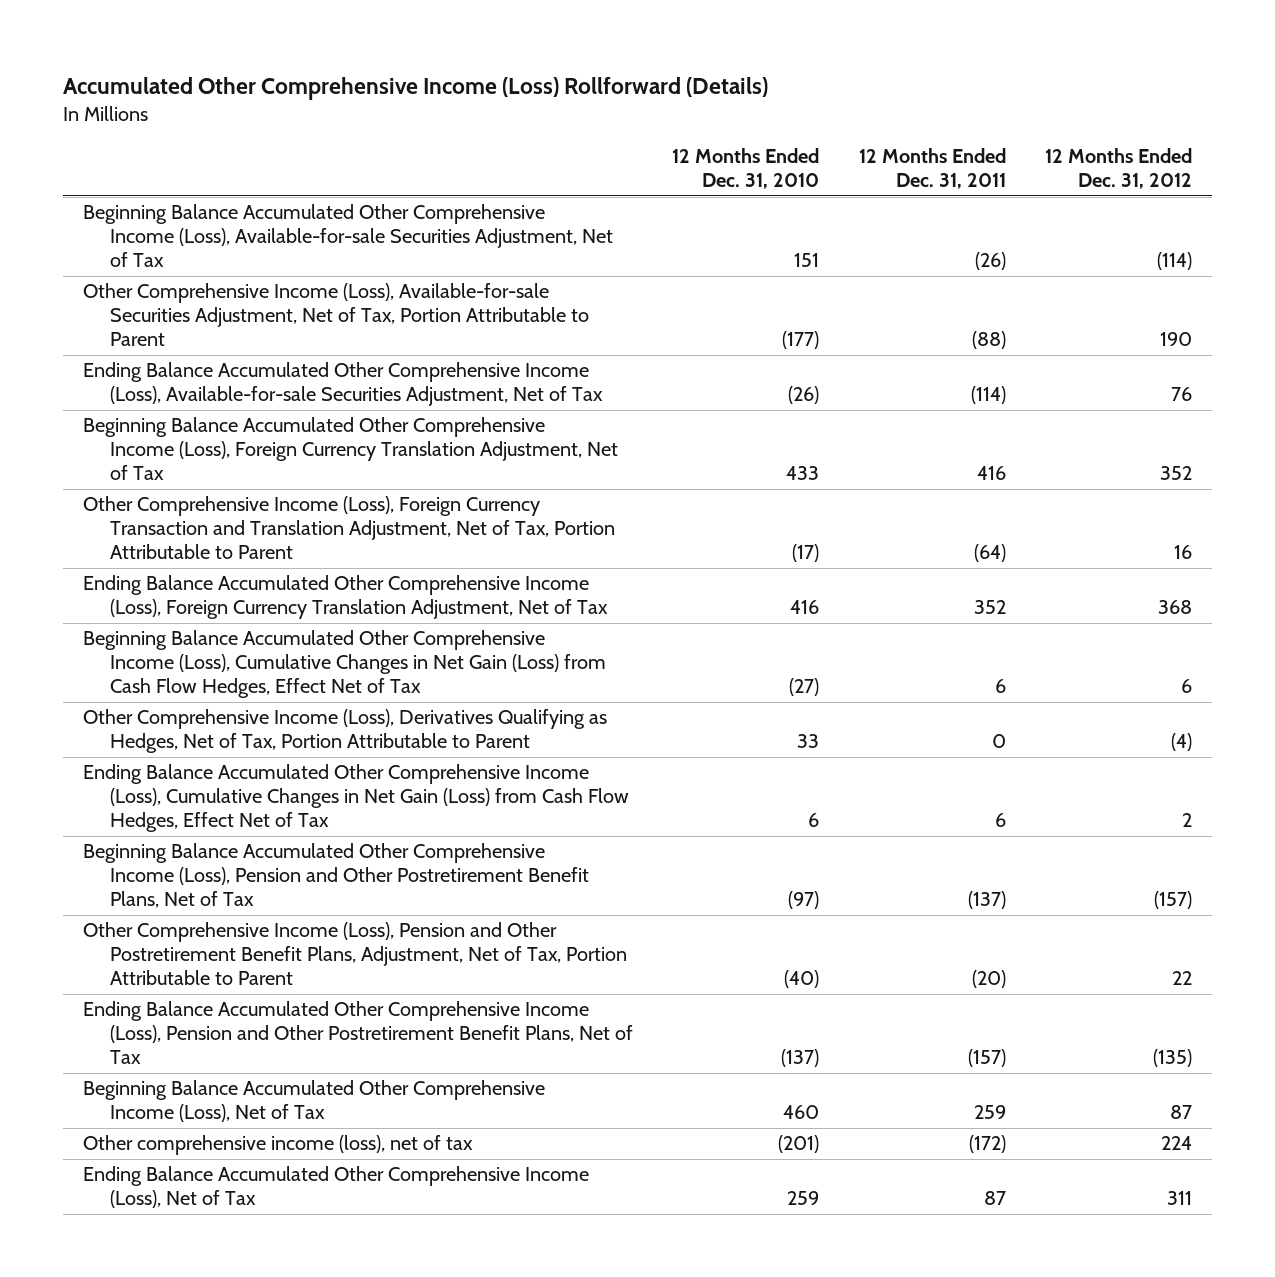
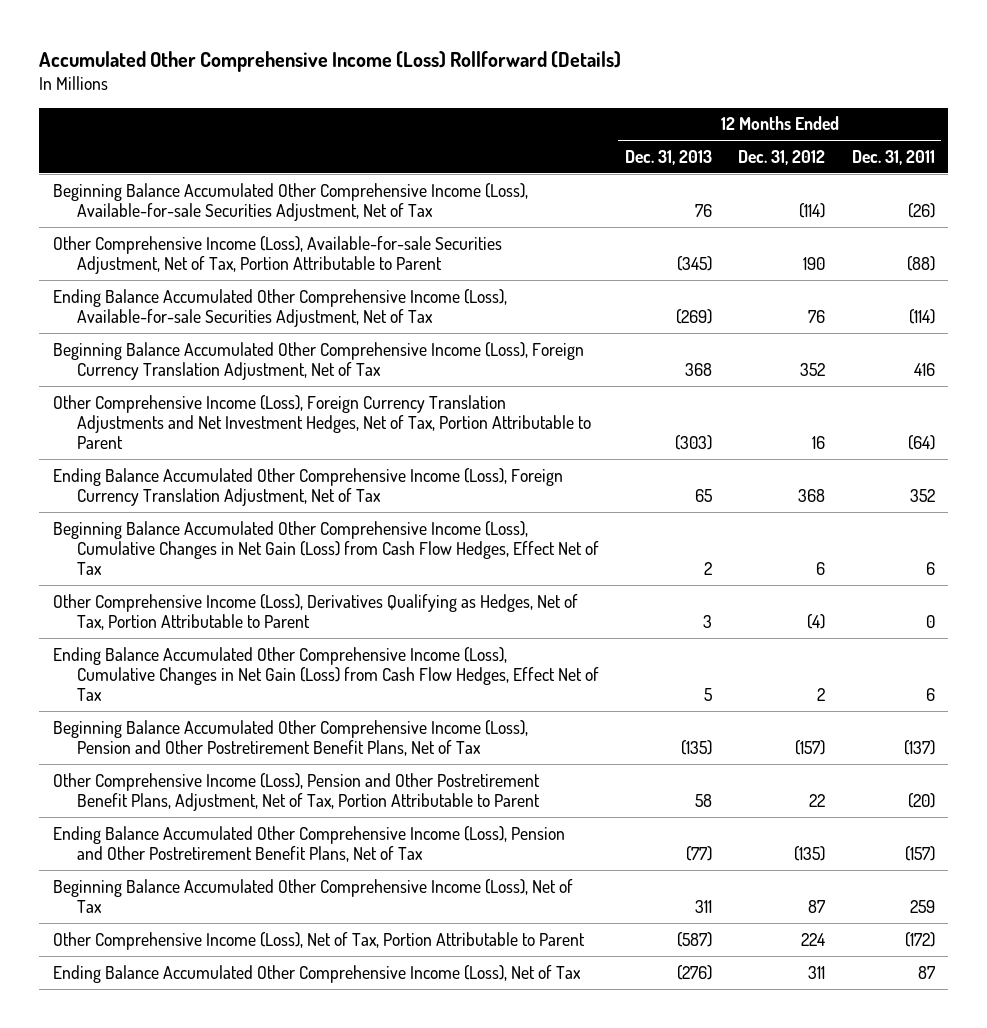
- | 12 Months Ended Dec. 31, 2010 | 12 Months Ended Dec. 31, 2011 | 12 Months Ended Dec. 31, 2012
+ | 12 Months Ended Dec. 31, 2013 | 12 Months Ended Dec. 31, 2012 | 12 Months Ended Dec. 31, 2011
- Other Comprehensive Income (Loss), Foreign Currency Transaction and Translation Adjustment, Net of Tax, Portion Attributable to Parent | (17) | (64) | 16
+ Other Comprehensive Income (Loss), Foreign Currency Translation Adjustments and Net Investment Hedges, Net of Tax, Portion Attributable to Parent | (303) | 16 | (64)
- Other comprehensive income (loss), net of tax | (201) | (172) | 224
+ Other Comprehensive Income (Loss), Net of Tax, Portion Attributable to Parent | (587) | 224 | (172)

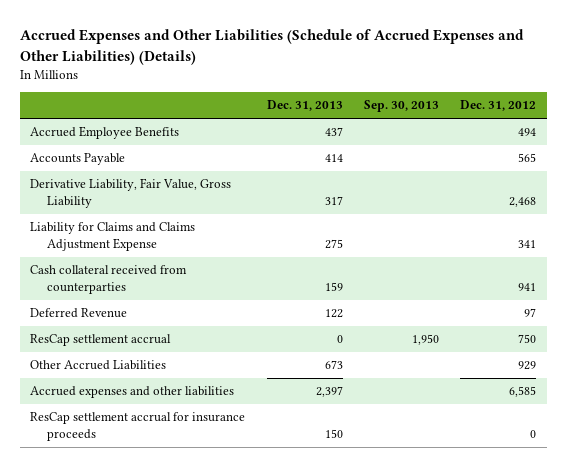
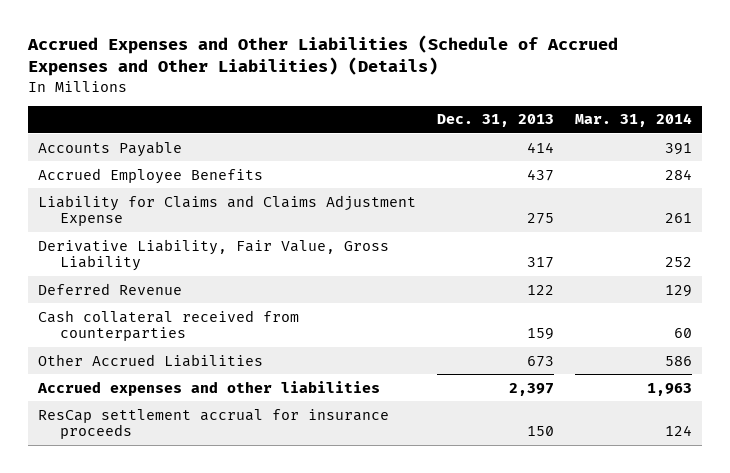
- | Dec. 31, 2013 | Sep. 30, 2013 | Dec. 31, 2012
+ | Dec. 31, 2013 | Mar. 31, 2014
moved down: Accrued Employee Benefits | 437 | 284
moved down: Derivative Liability, Fair Value, Gross Liability | 317 | 252
- ResCap settlement accrual | 0 | 1,950 | 750
moved down: Cash collateral received from counterparties | 159 | 60

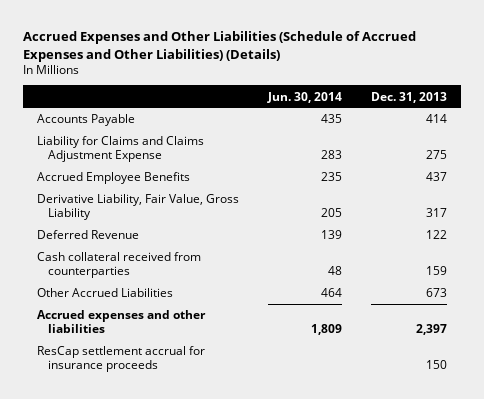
- | Dec. 31, 2013 | Mar. 31, 2014
+ | Jun. 30, 2014 | Dec. 31, 2013
moved down: Accrued Employee Benefits | 235 | 437

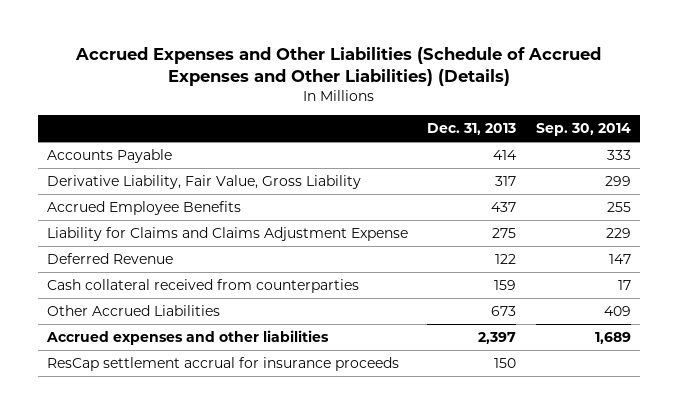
- | Jun. 30, 2014 | Dec. 31, 2013
+ | Dec. 31, 2013 | Sep. 30, 2014
moved down: Accrued Employee Benefits | 437 | 255
moved down: Liability for Claims and Claims Adjustment Expense | 275 | 229

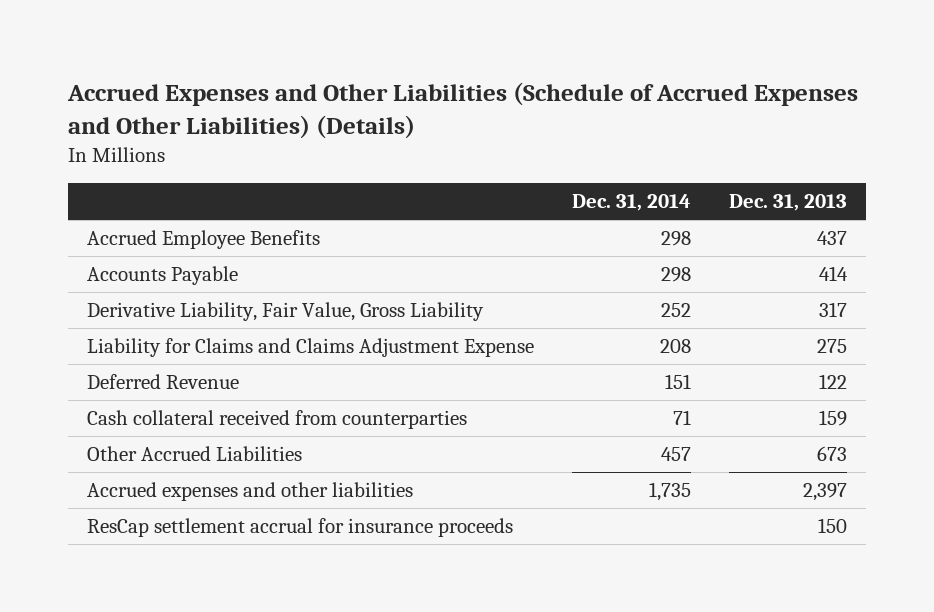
- | Dec. 31, 2013 | Sep. 30, 2014
+ | Dec. 31, 2014 | Dec. 31, 2013
moved up: Accrued Employee Benefits | 298 | 437

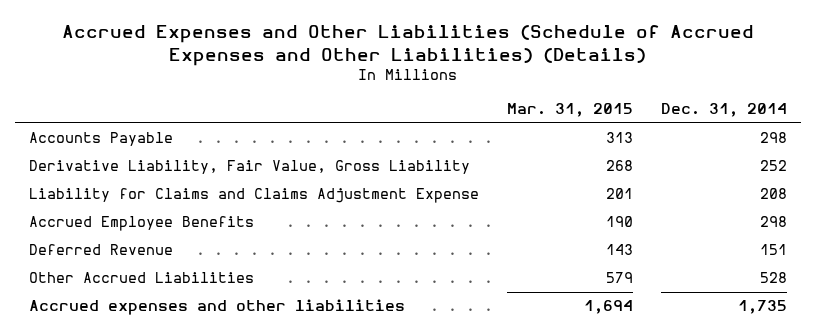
- | Dec. 31, 2014 | Dec. 31, 2013
+ | Mar. 31, 2015 | Dec. 31, 2014
moved down: Accrued Employee Benefits | 190 | 298
- Cash collateral received from counterparties | 71 | 159
- Other Accrued Liabilities | 457 | 673
+ Other Accrued Liabilities | 579 | 528
- ResCap settlement accrual for insurance proceeds | | 150

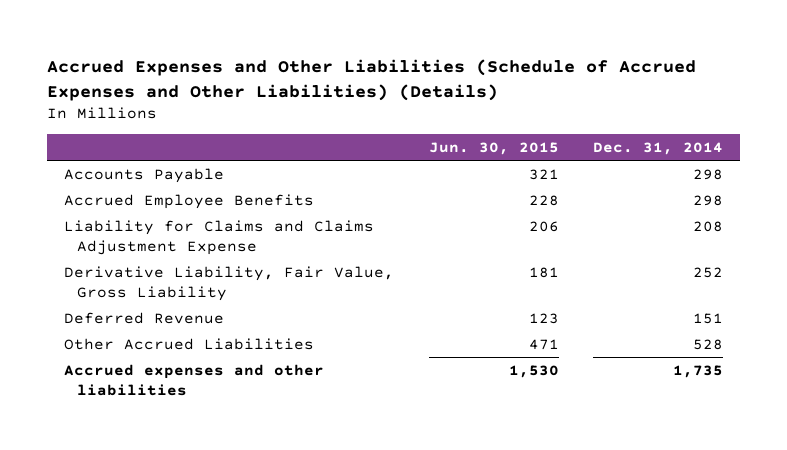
- | Mar. 31, 2015 | Dec. 31, 2014
+ | Jun. 30, 2015 | Dec. 31, 2014
moved down: Liability for Claims and Claims Adjustment Expense | 206 | 208
moved down: Derivative Liability, Fair Value, Gross Liability | 181 | 252

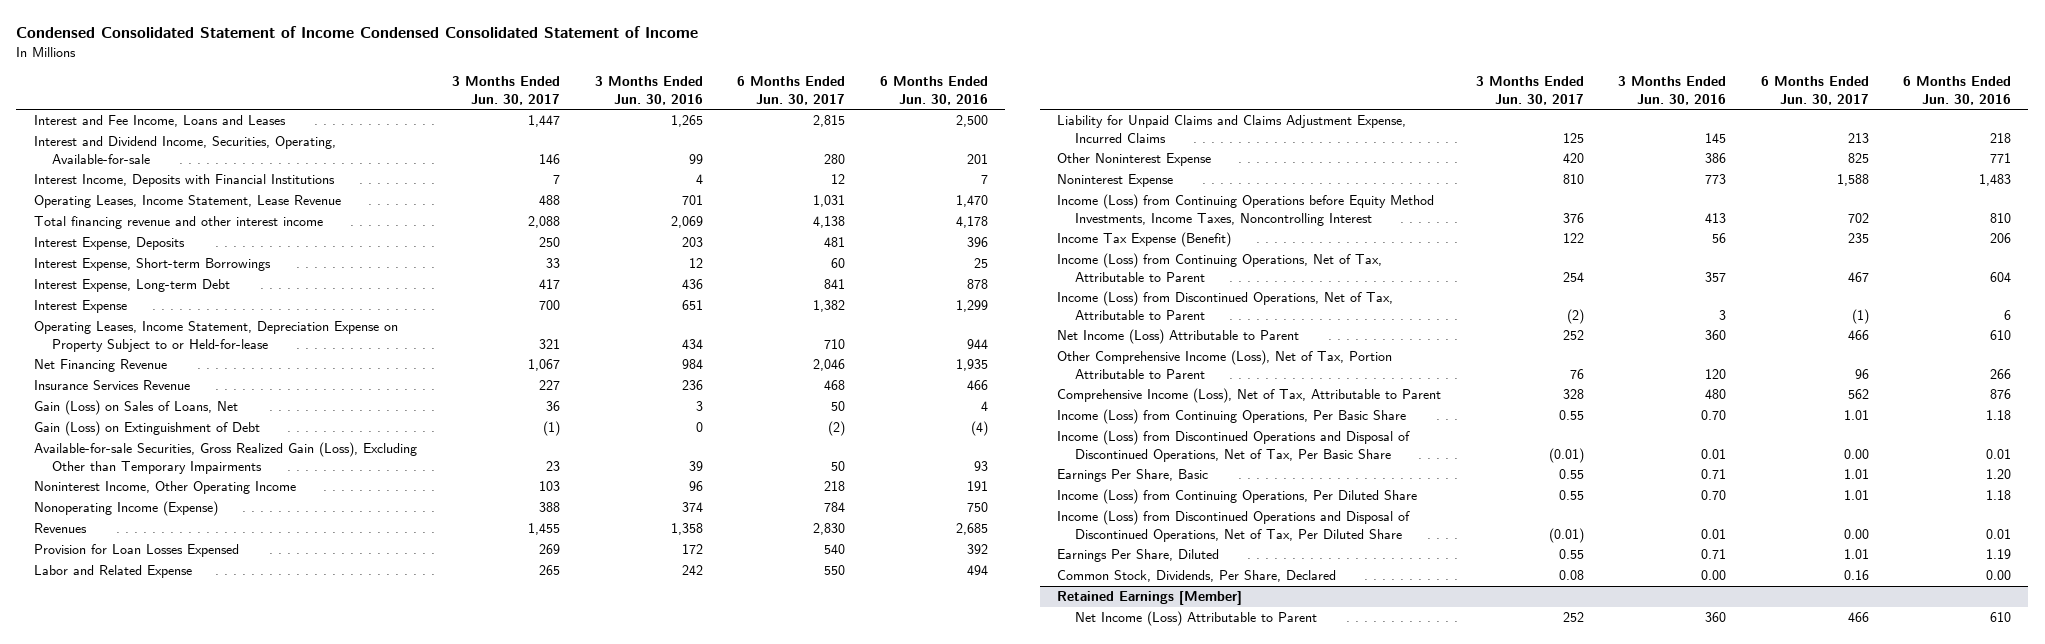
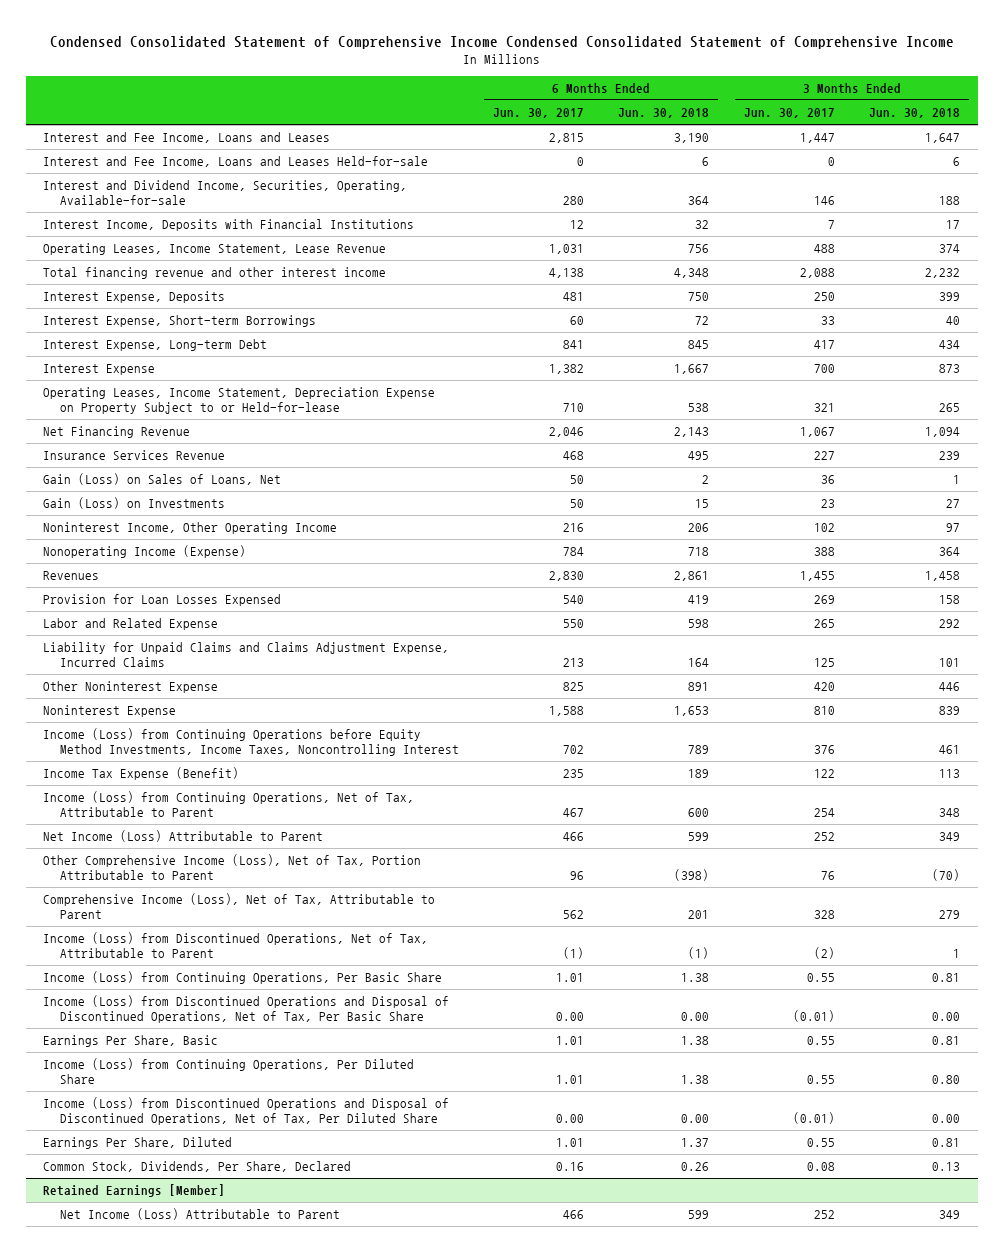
- Condensed Consolidated Statement of Income Condensed Consolidated Statement of Income
+ Condensed Consolidated Statement of Comprehensive Income Condensed Consolidated Statement of Comprehensive Income
- | 3 Months Ended Jun. 30, 2017 | 3 Months Ended Jun. 30, 2016 | 6 Months Ended Jun. 30, 2017 | 6 Months Ended Jun. 30, 2016
+ | 6 Months Ended Jun. 30, 2017 | 6 Months Ended Jun. 30, 2018 | 3 Months Ended Jun. 30, 2017 | 3 Months Ended Jun. 30, 2018
+ Interest and Fee Income, Loans and Leases Held-for-sale | 0 | 6 | 0 | 6
- Gain (Loss) on Extinguishment of Debt | (1) | 0 | (2) | (4)
- Available-for-sale Securities, Gross Realized Gain (Loss), Excluding Other than Temporary Impairments | 23 | 39 | 50 | 93
- Noninterest Income, Other Operating Income | 103 | 96 | 218 | 191
+ Gain (Loss) on Investments | 50 | 15 | 23 | 27
+ Noninterest Income, Other Operating Income | 216 | 206 | 102 | 97
moved down: Income (Loss) from Discontinued Operations, Net of Tax, Attributable to Parent | (1) | (1) | (2) | 1

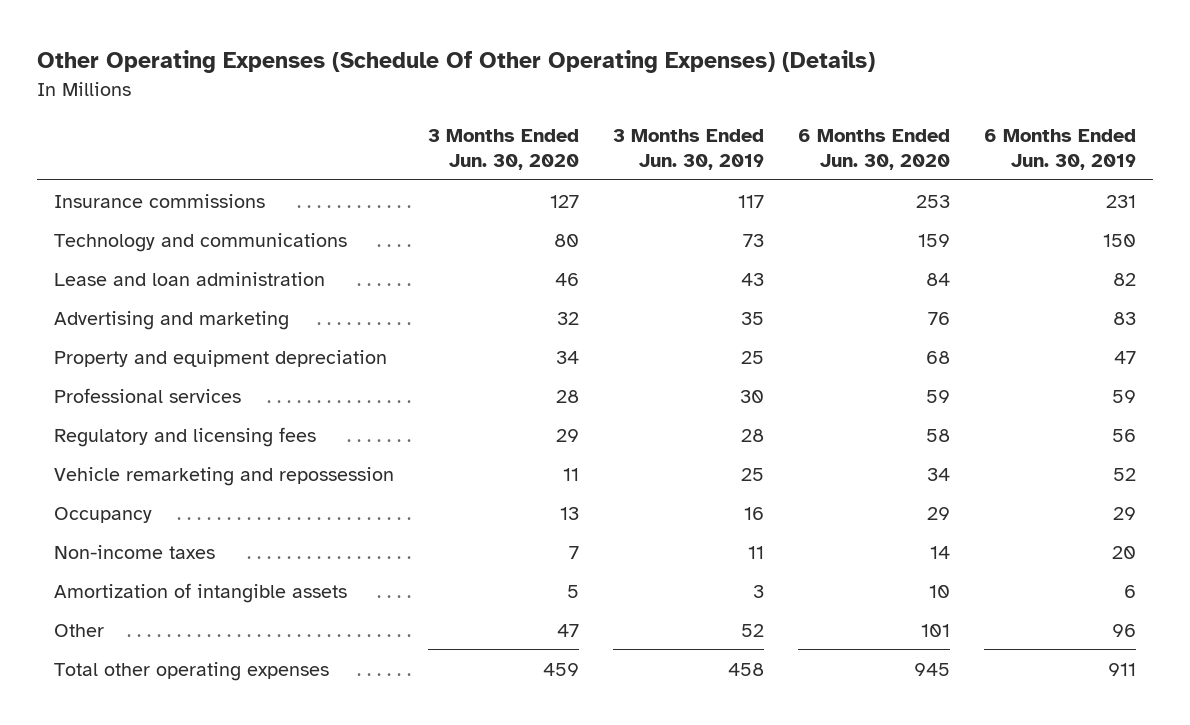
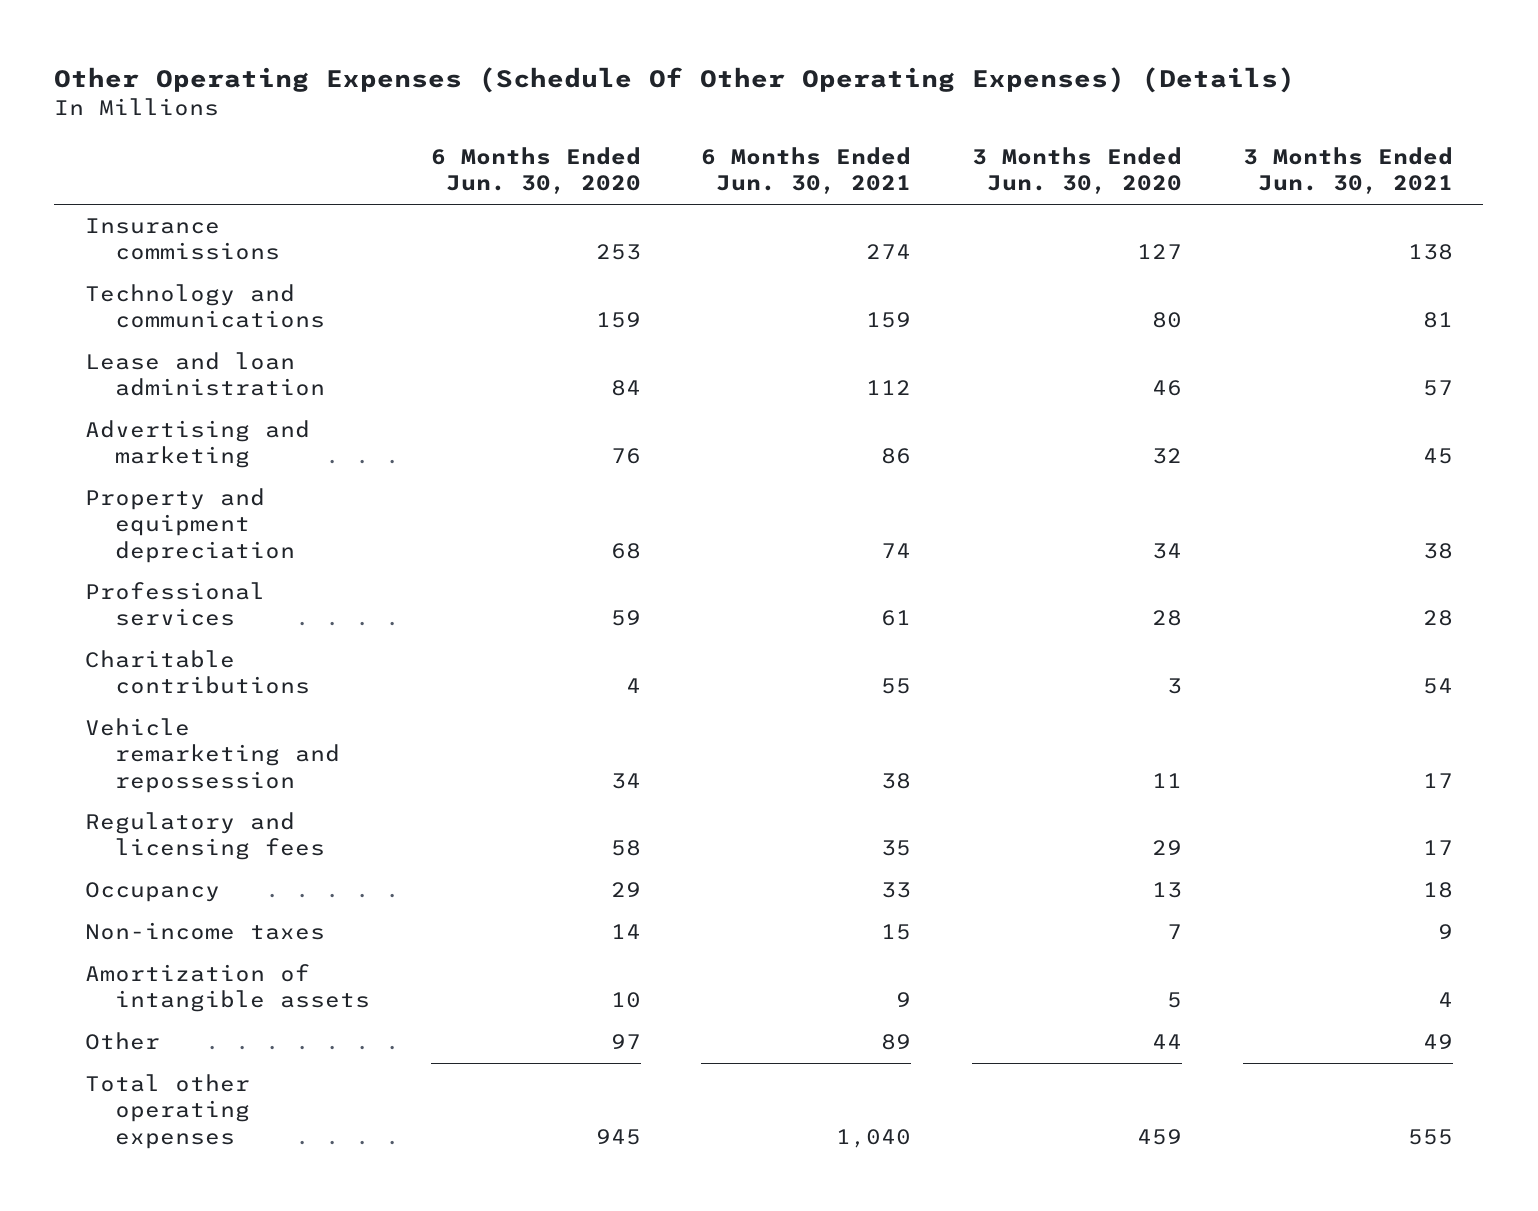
- | 3 Months Ended Jun. 30, 2020 | 3 Months Ended Jun. 30, 2019 | 6 Months Ended Jun. 30, 2020 | 6 Months Ended Jun. 30, 2019
+ | 6 Months Ended Jun. 30, 2020 | 6 Months Ended Jun. 30, 2021 | 3 Months Ended Jun. 30, 2020 | 3 Months Ended Jun. 30, 2021
+ Charitable contributions | 4 | 55 | 3 | 54
moved down: Regulatory and licensing fees | 58 | 35 | 29 | 17
- Other | 47 | 52 | 101 | 96
+ Other | 97 | 89 | 44 | 49

